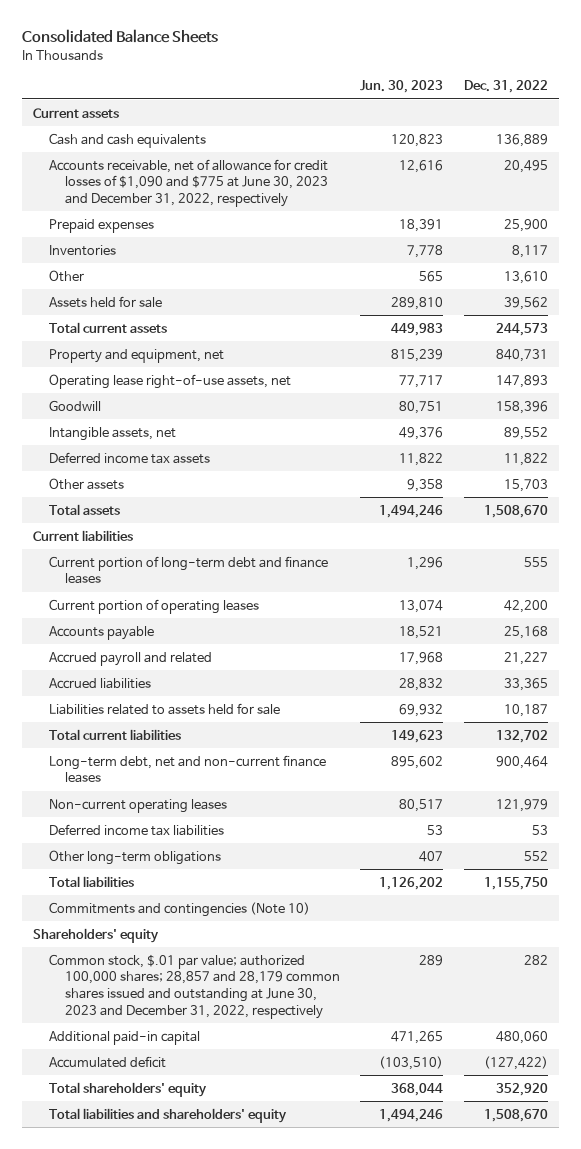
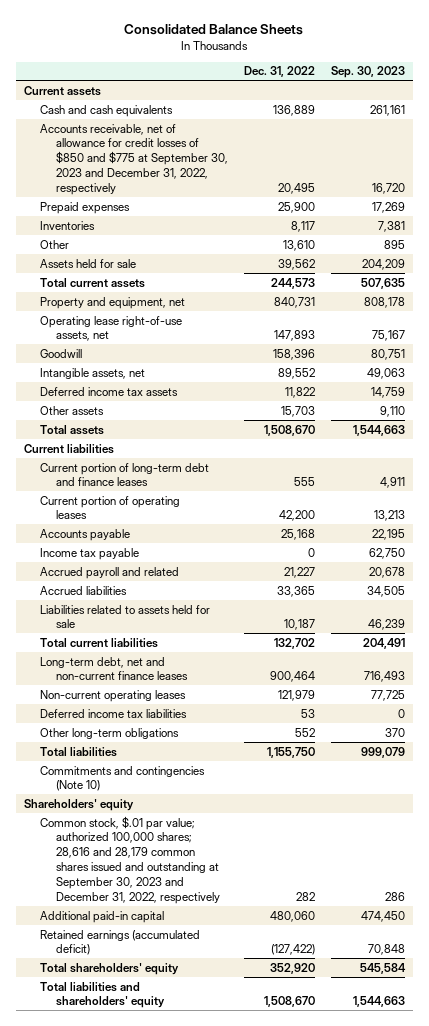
- | Jun. 30, 2023 | Dec. 31, 2022
+ | Dec. 31, 2022 | Sep. 30, 2023
- Accounts receivable, net of allowance for credit losses of $1,090 and $775 at June 30, 2023 and December 31, 2022, respectively | 12,616 | 20,495
+ Accounts receivable, net of allowance for credit losses of $850 and $775 at September 30, 2023 and December 31, 2022, respectively | 20,495 | 16,720
+ Income tax payable | 0 | 62,750
- Common stock, $.01 par value; authorized 100,000 shares; 28,857 and 28,179 common shares issued and outstanding at June 30, 2023 and December 31, 2022, respectively | 289 | 282
+ Common stock, $.01 par value; authorized 100,000 shares; 28,616 and 28,179 common shares issued and outstanding at September 30, 2023 and December 31, 2022, respectively | 282 | 286
- Accumulated deficit | (103,510) | (127,422)
+ Retained earnings (accumulated deficit) | (127,422) | 70,848

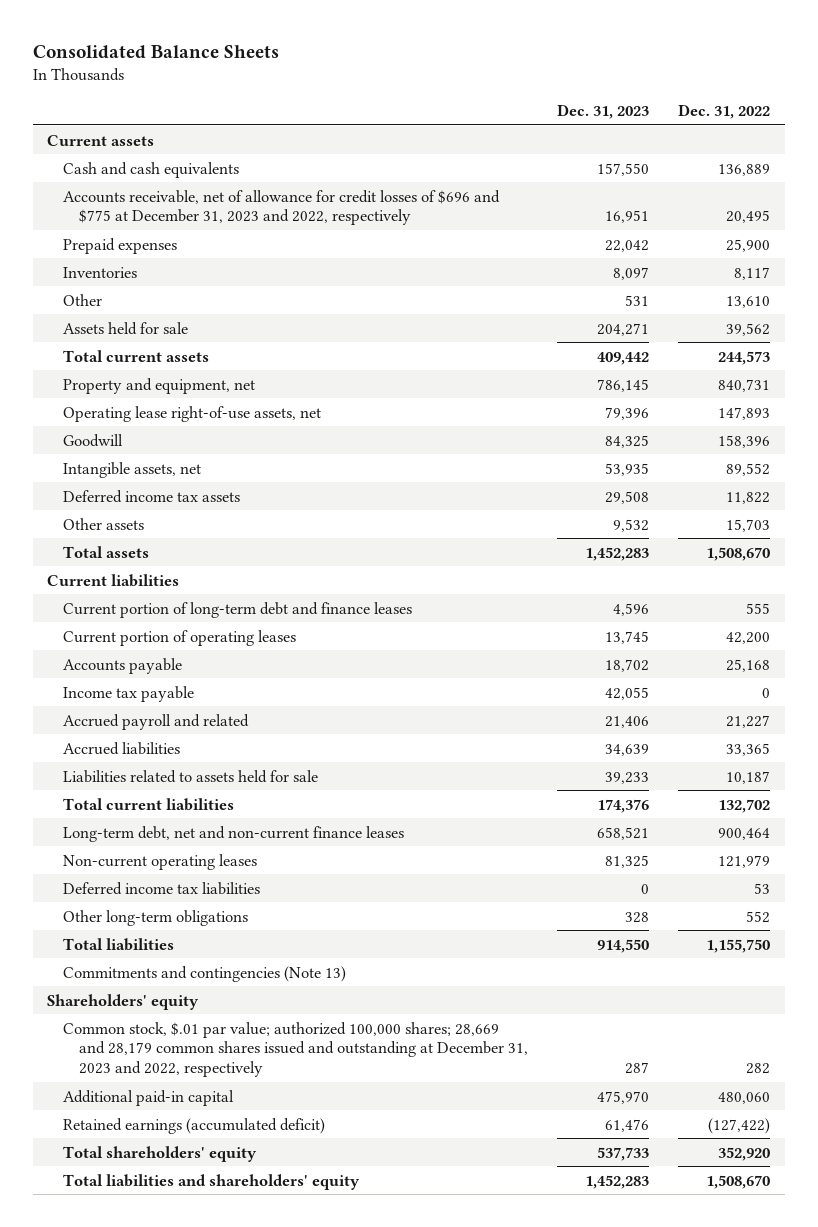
- | Dec. 31, 2022 | Sep. 30, 2023
+ | Dec. 31, 2023 | Dec. 31, 2022
- Accounts receivable, net of allowance for credit losses of $850 and $775 at September 30, 2023 and December 31, 2022, respectively | 20,495 | 16,720
+ Accounts receivable, net of allowance for credit losses of $696 and $775 at December 31, 2023 and 2022, respectively | 16,951 | 20,495
- Commitments and contingencies (Note 10)
+ Commitments and contingencies (Note 13)
- Common stock, $.01 par value; authorized 100,000 shares; 28,616 and 28,179 common shares issued and outstanding at September 30, 2023 and December 31, 2022, respectively | 282 | 286
+ Common stock, $.01 par value; authorized 100,000 shares; 28,669 and 28,179 common shares issued and outstanding at December 31, 2023 and 2022, respectively | 287 | 282

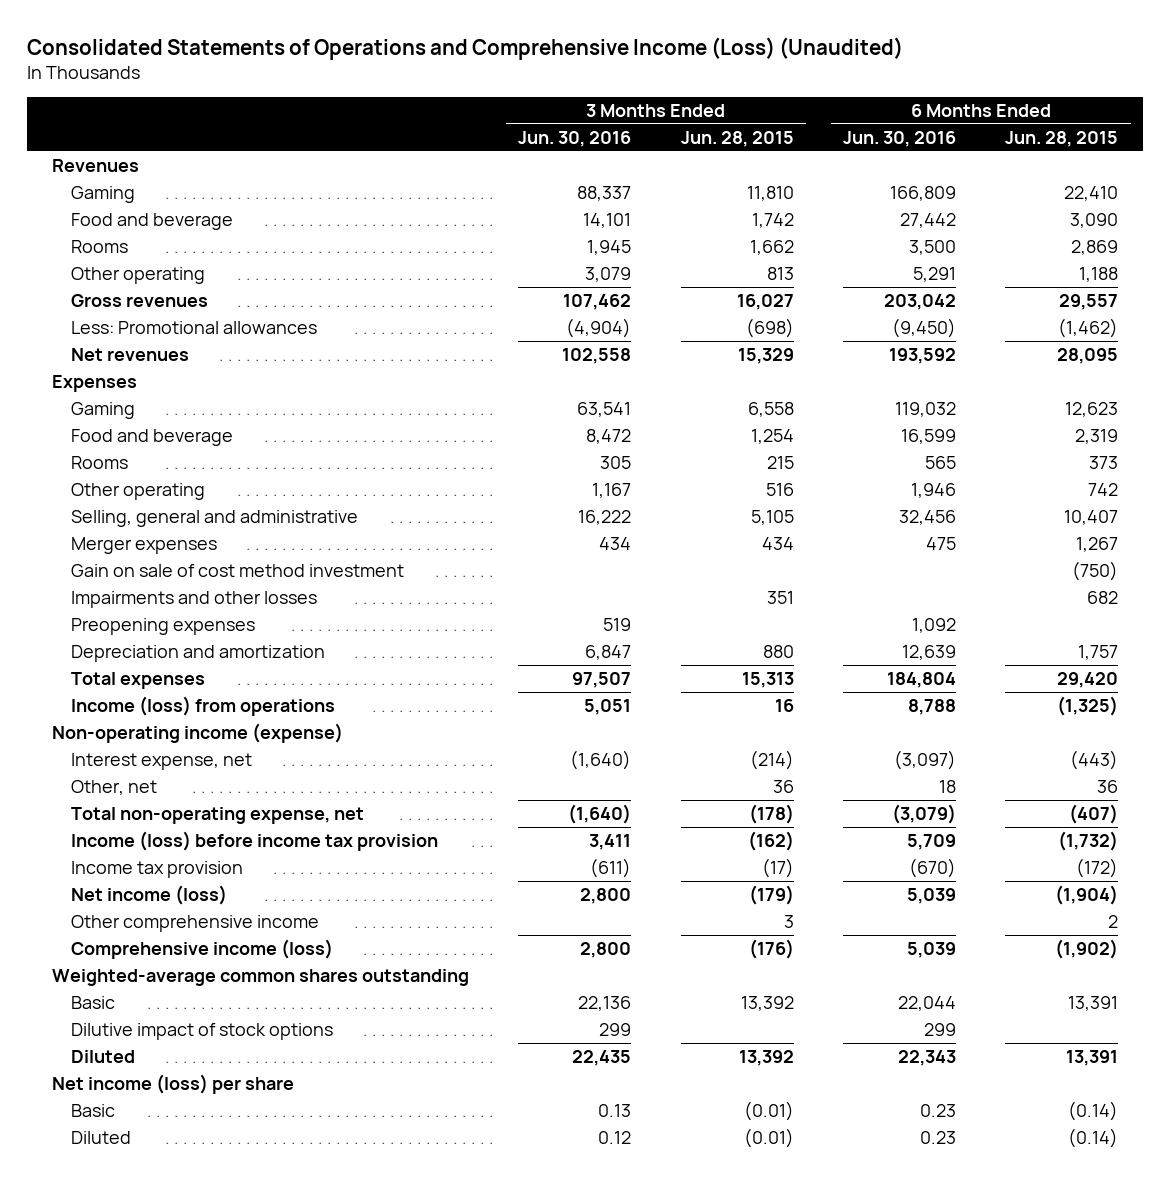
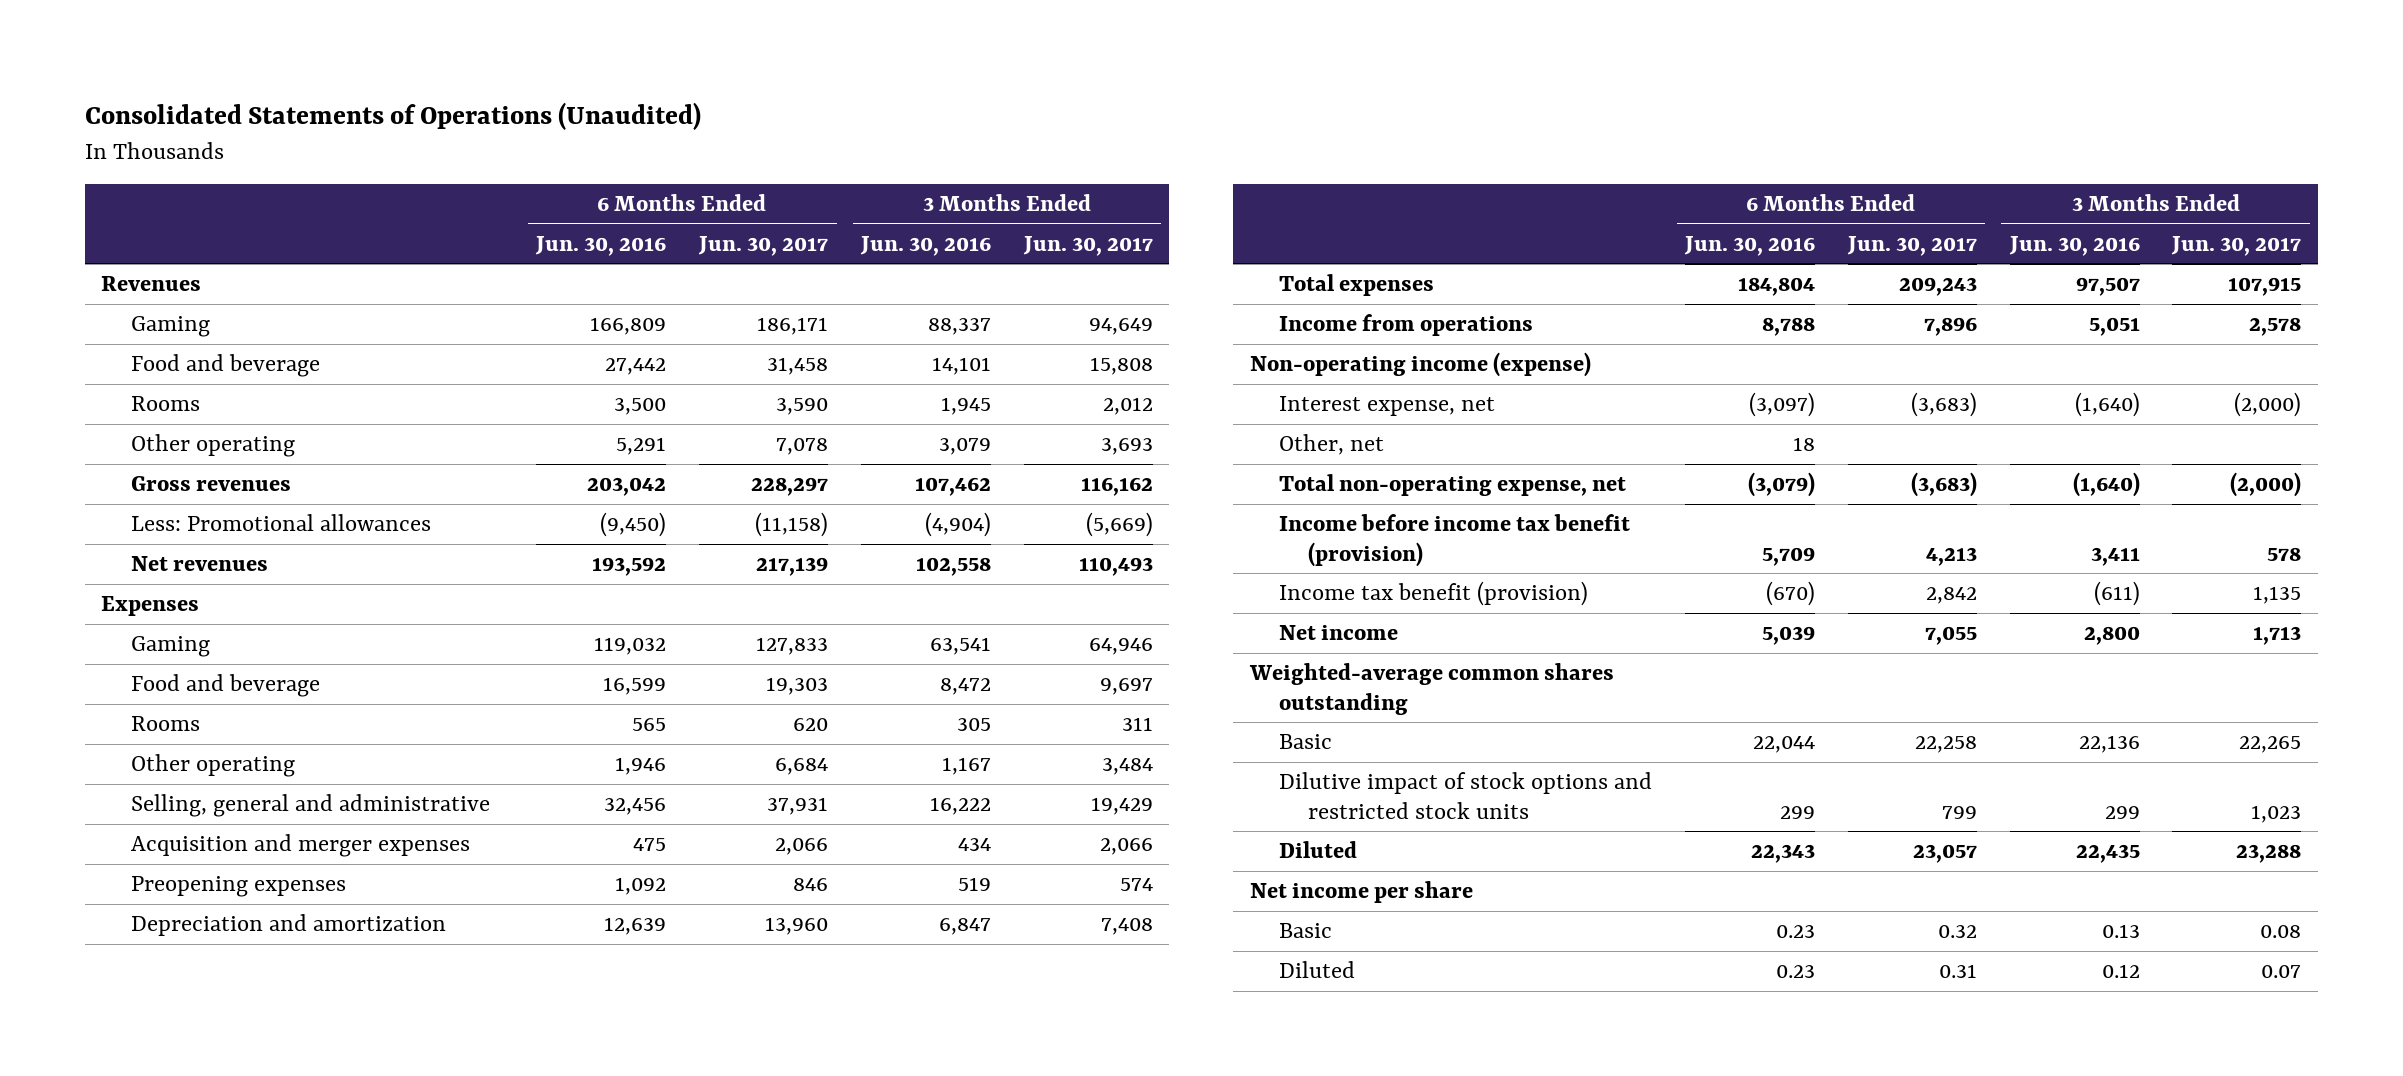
- Consolidated Statements of Operations and Comprehensive Income (Loss) (Unaudited)
+ Consolidated Statements of Operations (Unaudited)
- | 3 Months Ended Jun. 30, 2016 | 3 Months Ended Jun. 28, 2015 | 6 Months Ended Jun. 30, 2016 | 6 Months Ended Jun. 28, 2015
+ | 6 Months Ended Jun. 30, 2016 | 6 Months Ended Jun. 30, 2017 | 3 Months Ended Jun. 30, 2016 | 3 Months Ended Jun. 30, 2017
- Merger expenses | 434 | 434 | 475 | 1,267
- Gain on sale of cost method investment | | | | (750)
- Impairments and other losses | | 351 | | 682
+ Acquisition and merger expenses | 475 | 2,066 | 434 | 2,066
- Income (loss) from operations | 5,051 | 16 | 8,788 | (1,325)
+ Income from operations | 8,788 | 7,896 | 5,051 | 2,578
- Income (loss) before income tax provision | 3,411 | (162) | 5,709 | (1,732)
- Income tax provision | (611) | (17) | (670) | (172)
- Net income (loss) | 2,800 | (179) | 5,039 | (1,904)
- Other comprehensive income | | 3 | | 2
- Comprehensive income (loss) | 2,800 | (176) | 5,039 | (1,902)
+ Income before income tax benefit (provision) | 5,709 | 4,213 | 3,411 | 578
+ Income tax benefit (provision) | (670) | 2,842 | (611) | 1,135
+ Net income | 5,039 | 7,055 | 2,800 | 1,713
- Dilutive impact of stock options | 299 | | 299 |
+ Dilutive impact of stock options and restricted stock units | 299 | 799 | 299 | 1,023
- Net income (loss) per share
+ Net income per share

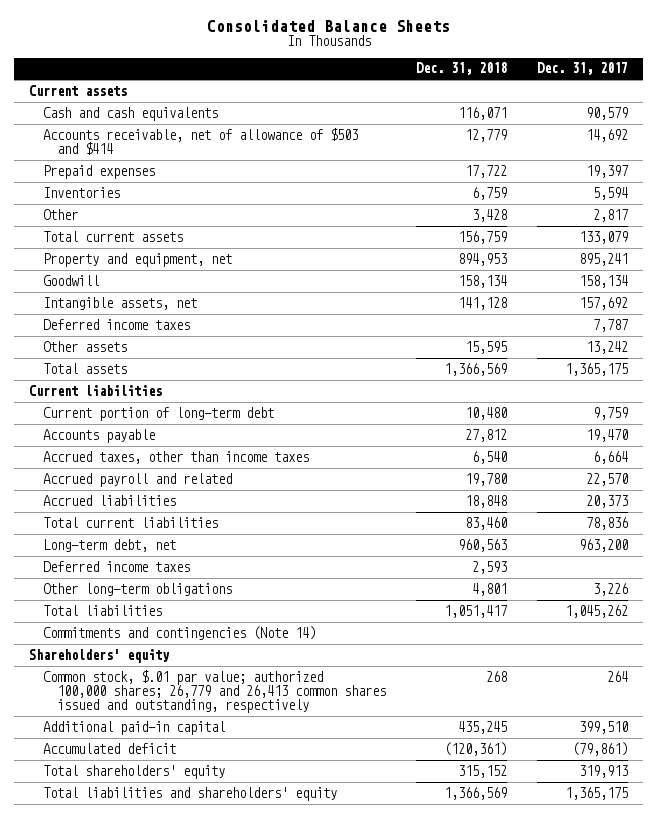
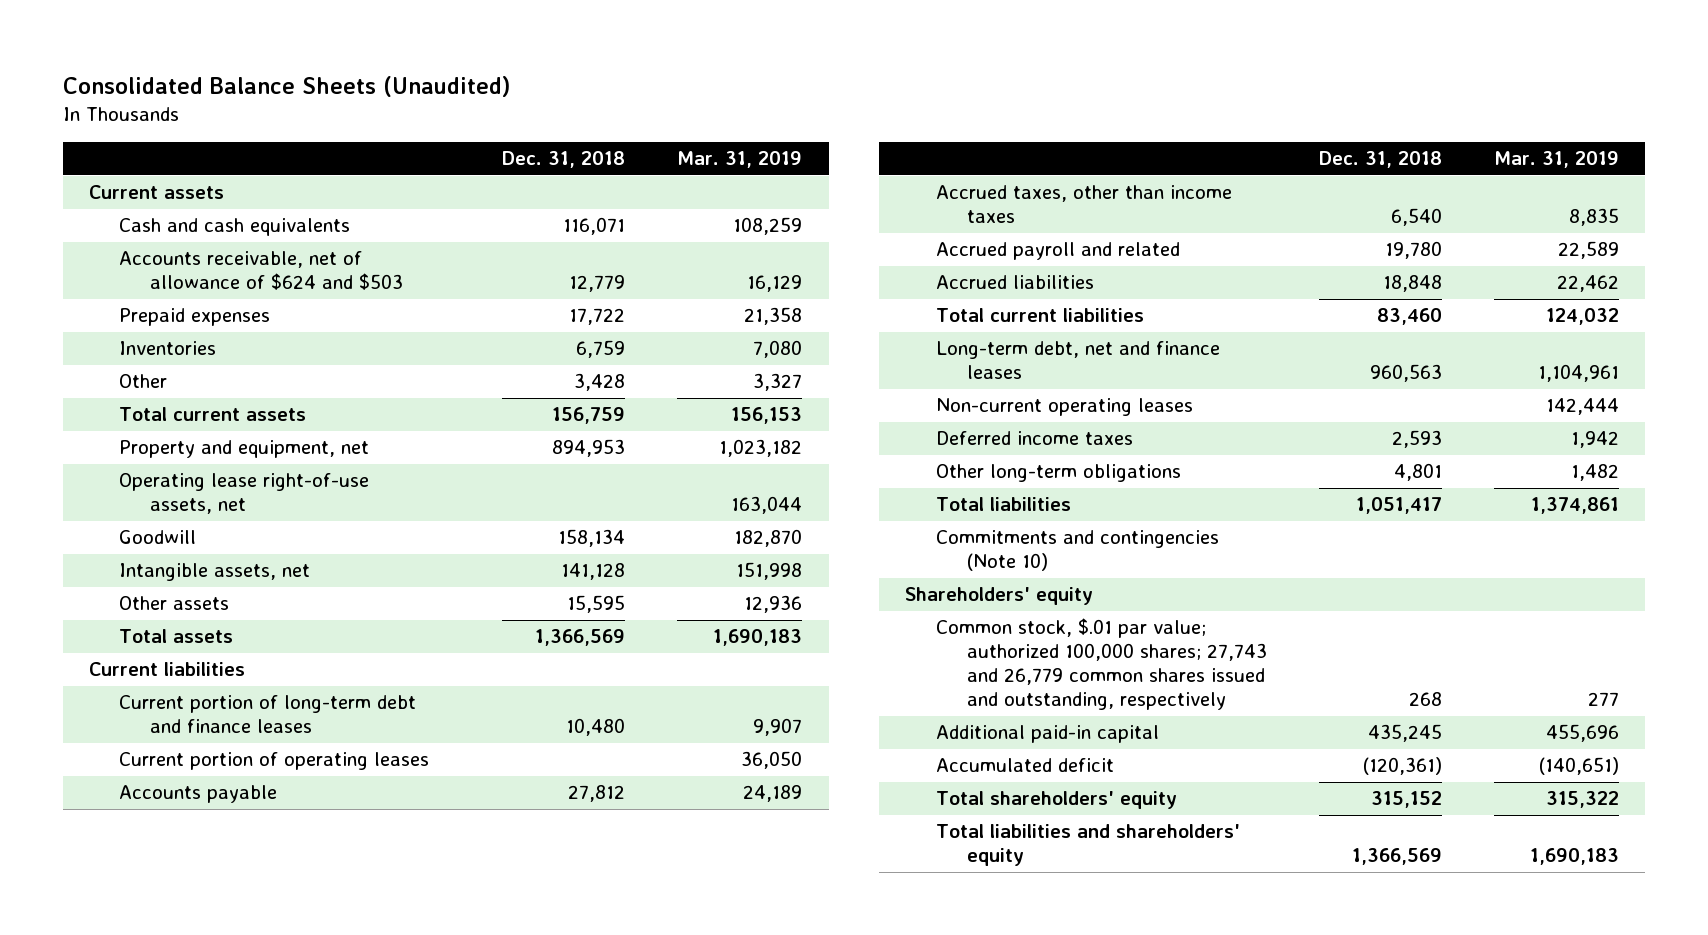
- Consolidated Balance Sheets
+ Consolidated Balance Sheets (Unaudited)
- | Dec. 31, 2018 | Dec. 31, 2017
+ | Dec. 31, 2018 | Mar. 31, 2019
- Accounts receivable, net of allowance of $503 and $414 | 12,779 | 14,692
+ Accounts receivable, net of allowance of $624 and $503 | 12,779 | 16,129
+ Operating lease right-of-use assets, net | | 163,044
- Deferred income taxes | | 7,787
- Current portion of long-term debt | 10,480 | 9,759
+ Current portion of long-term debt and finance leases | 10,480 | 9,907
+ Current portion of operating leases | | 36,050
- Long-term debt, net | 960,563 | 963,200
+ Long-term debt, net and finance leases | 960,563 | 1,104,961
+ Non-current operating leases | | 142,444
- Commitments and contingencies (Note 14)
+ Commitments and contingencies (Note 10)
- Common stock, $.01 par value; authorized 100,000 shares; 26,779 and 26,413 common shares issued and outstanding, respectively | 268 | 264
+ Common stock, $.01 par value; authorized 100,000 shares; 27,743 and 26,779 common shares issued and outstanding, respectively | 268 | 277

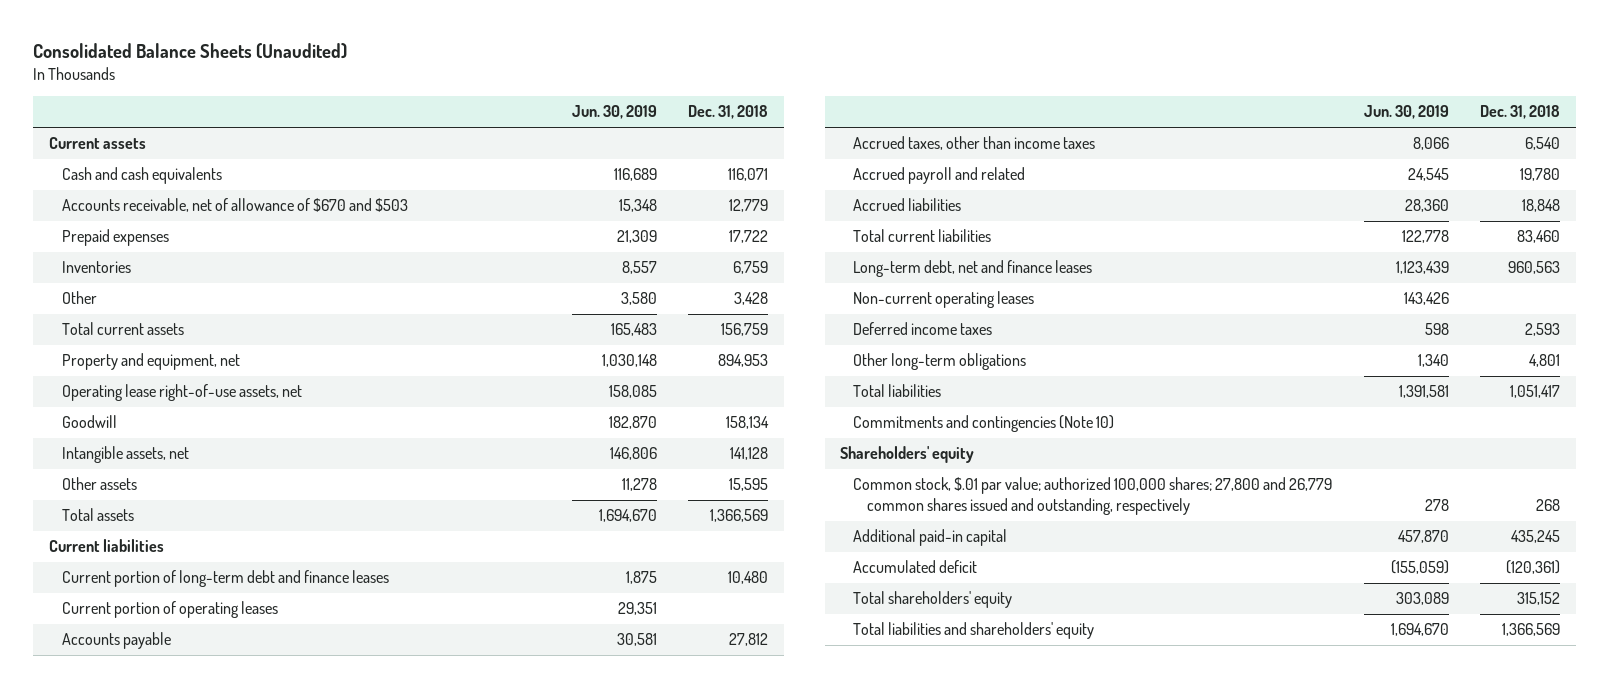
- | Dec. 31, 2018 | Mar. 31, 2019
+ | Jun. 30, 2019 | Dec. 31, 2018
- Accounts receivable, net of allowance of $624 and $503 | 12,779 | 16,129
+ Accounts receivable, net of allowance of $670 and $503 | 15,348 | 12,779
- Common stock, $.01 par value; authorized 100,000 shares; 27,743 and 26,779 common shares issued and outstanding, respectively | 268 | 277
+ Common stock, $.01 par value; authorized 100,000 shares; 27,800 and 26,779 common shares issued and outstanding, respectively | 278 | 268

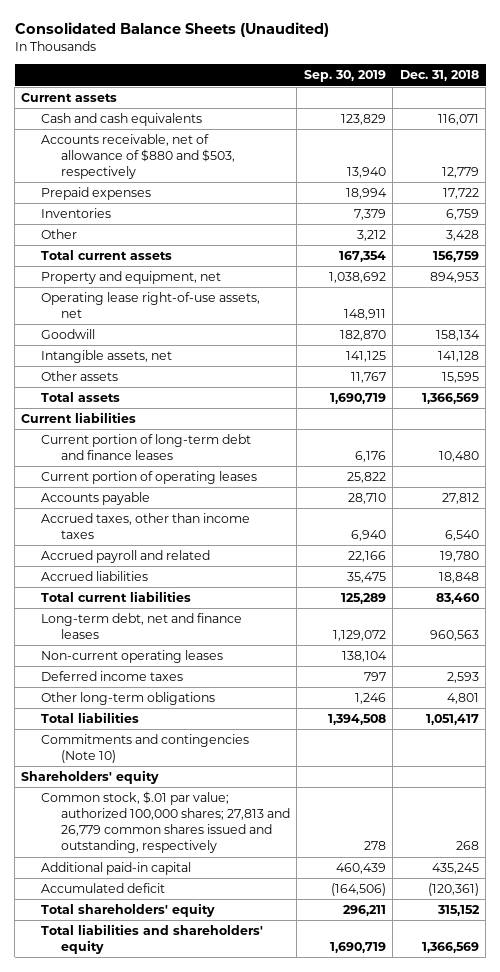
- | Jun. 30, 2019 | Dec. 31, 2018
+ | Sep. 30, 2019 | Dec. 31, 2018
- Accounts receivable, net of allowance of $670 and $503 | 15,348 | 12,779
+ Accounts receivable, net of allowance of $880 and $503, respectively | 13,940 | 12,779
- Common stock, $.01 par value; authorized 100,000 shares; 27,800 and 26,779 common shares issued and outstanding, respectively | 278 | 268
+ Common stock, $.01 par value; authorized 100,000 shares; 27,813 and 26,779 common shares issued and outstanding, respectively | 278 | 268

